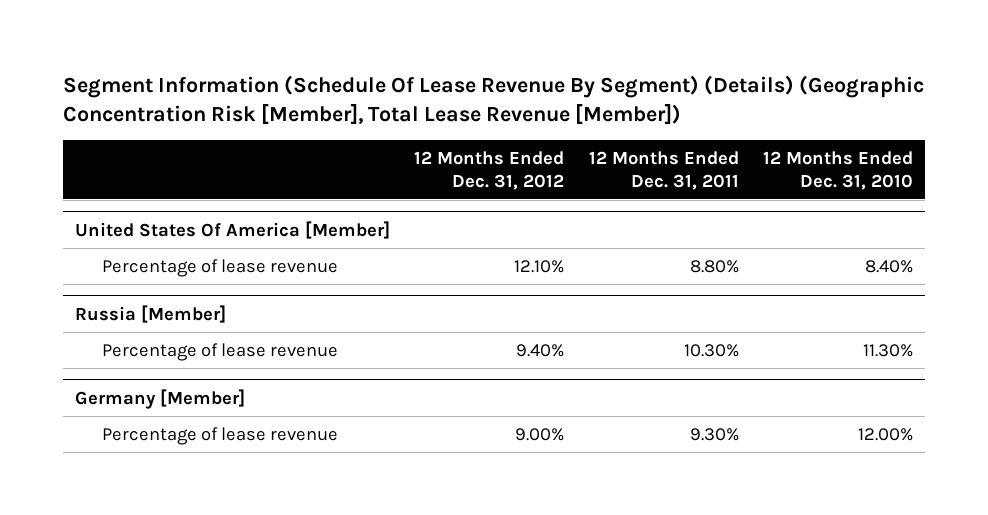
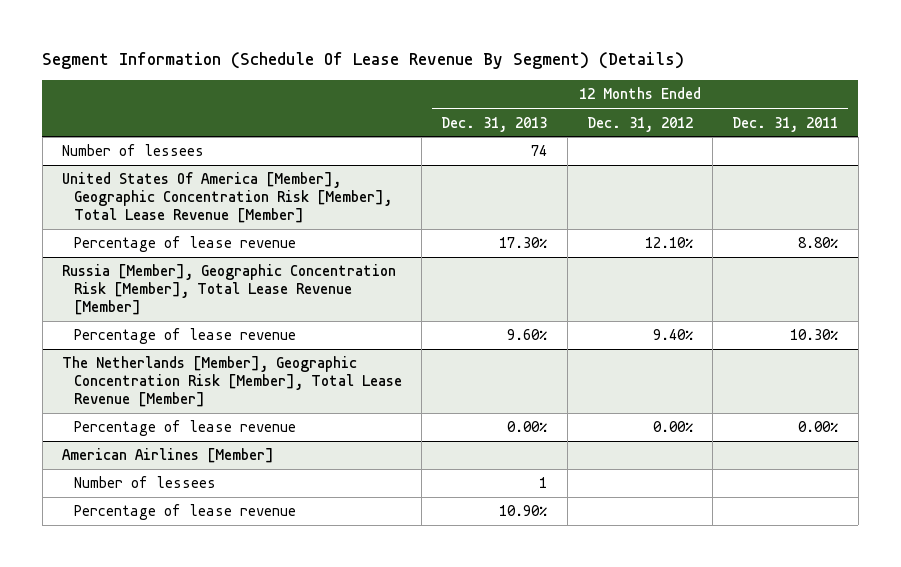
- Segment Information (Schedule Of Lease Revenue By Segment) (Details) (Geographic Concentration Risk [Member], Total Lease Revenue [Member])
+ Segment Information (Schedule Of Lease Revenue By Segment) (Details)
- | 12 Months Ended Dec. 31, 2012 | 12 Months Ended Dec. 31, 2011 | 12 Months Ended Dec. 31, 2010
+ | 12 Months Ended Dec. 31, 2013 | 12 Months Ended Dec. 31, 2012 | 12 Months Ended Dec. 31, 2011
- United States Of America [Member]
+ Number of lessees | 74 | |
+ United States Of America [Member], Geographic Concentration Risk [Member], Total Lease Revenue [Member]
- Russia [Member]
+ Russia [Member], Geographic Concentration Risk [Member], Total Lease Revenue [Member]
- Germany [Member]
- Percentage of lease revenue | 9.00% | 9.30% | 12.00%
+ The Netherlands [Member], Geographic Concentration Risk [Member], Total Lease Revenue [Member]
+ Percentage of lease revenue | 0.00% | 0.00% | 0.00%
+ American Airlines [Member]
+ Number of lessees | 1 | |
+ Percentage of lease revenue | 10.90% | |

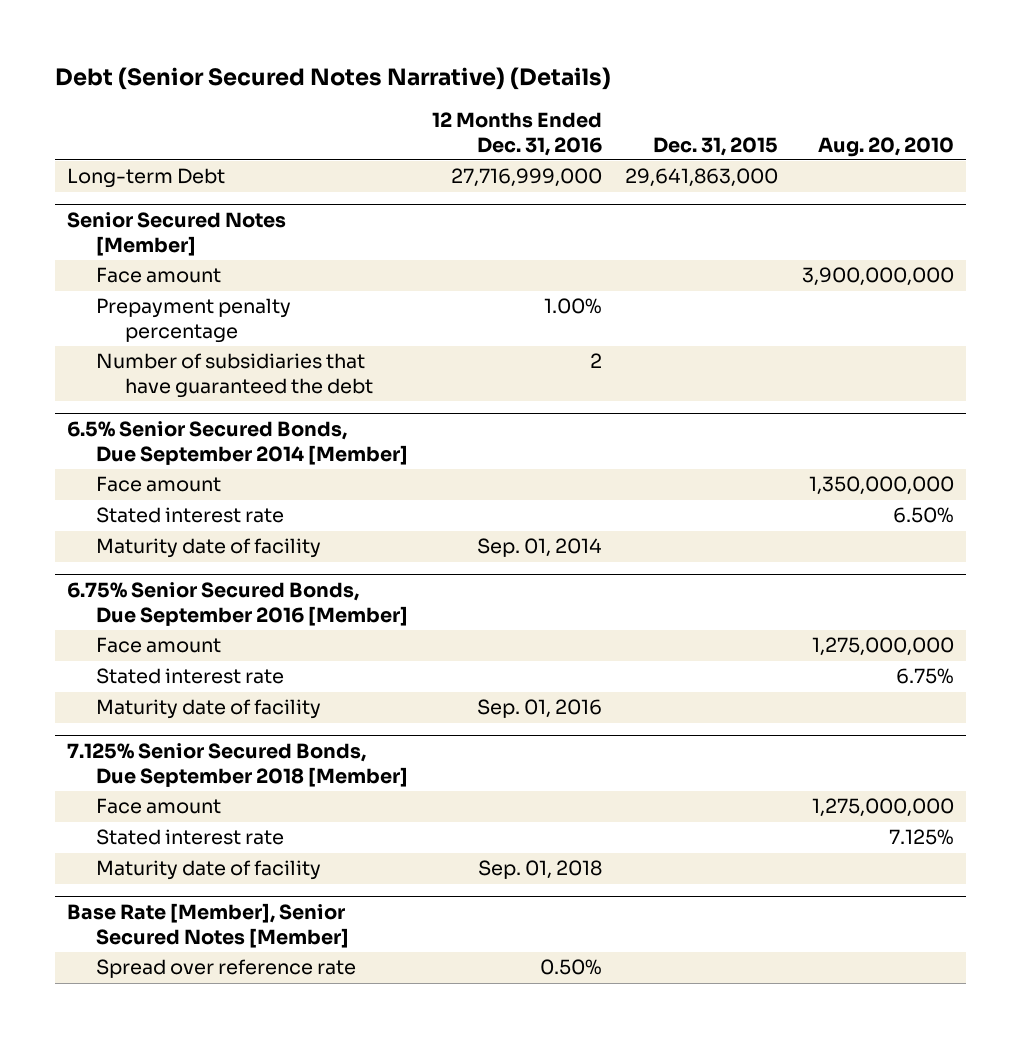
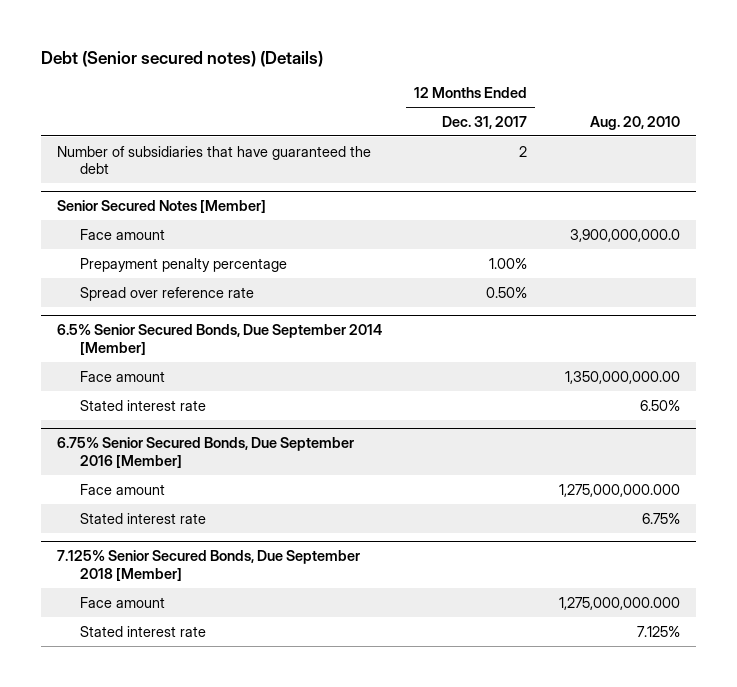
- Debt (Senior Secured Notes Narrative) (Details)
+ Debt (Senior secured notes) (Details)
- | 12 Months Ended Dec. 31, 2016 | Dec. 31, 2015 | Aug. 20, 2010
+ | 12 Months Ended Dec. 31, 2017 | Aug. 20, 2010
- Long-term Debt | 27,716,999,000 | 29,641,863,000 |
+ Number of subsidiaries that have guaranteed the debt | 2 |
@ Senior Secured Notes [Member]
- Face amount | | | 3,900,000,000
+ Face amount | | 3,900,000,000.0
- Number of subsidiaries that have guaranteed the debt | 2 | |
+ Spread over reference rate | 0.50% |
@ 6.5% Senior Secured Bonds, Due September 2014 [Member]
- Face amount | | | 1,350,000,000
+ Face amount | | 1,350,000,000.00
- Maturity date of facility | Sep. 01, 2014 | |
@ 6.75% Senior Secured Bonds, Due September 2016 [Member]
- Face amount | | | 1,275,000,000
+ Face amount | | 1,275,000,000.000
- Maturity date of facility | Sep. 01, 2016 | |
@ 7.125% Senior Secured Bonds, Due September 2018 [Member]
- Face amount | | | 1,275,000,000
+ Face amount | | 1,275,000,000.000
- Maturity date of facility | Sep. 01, 2018 | |
- Base Rate [Member], Senior Secured Notes [Member]
- Spread over reference rate | 0.50% | |

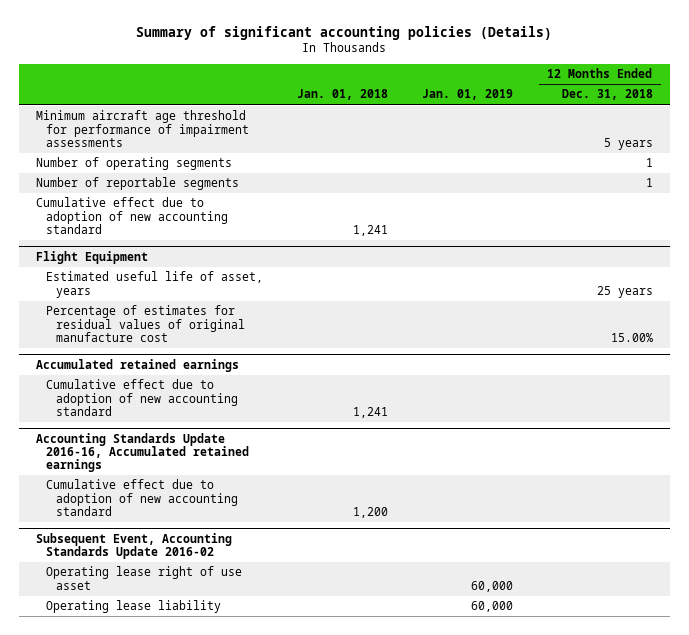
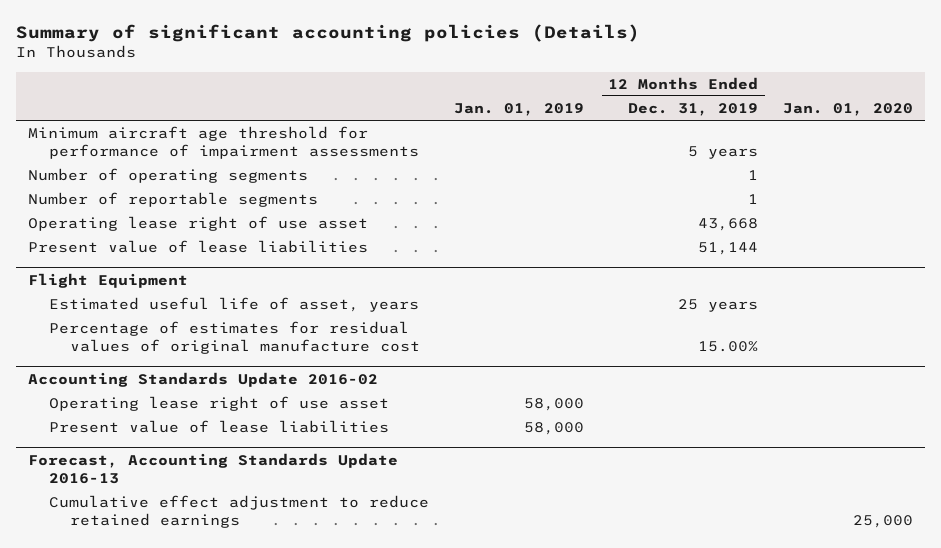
- | Jan. 01, 2018 | Jan. 01, 2019 | 12 Months Ended Dec. 31, 2018
+ | Jan. 01, 2019 | 12 Months Ended Dec. 31, 2019 | Jan. 01, 2020
- Cumulative effect due to adoption of new accounting standard | 1,241 | |
+ Operating lease right of use asset | | 43,668 |
+ Present value of lease liabilities | | 51,144 |
- Accumulated retained earnings
- Cumulative effect due to adoption of new accounting standard | 1,241 | |
- Accounting Standards Update 2016-16, Accumulated retained earnings
- Cumulative effect due to adoption of new accounting standard | 1,200 | |
- Subsequent Event, Accounting Standards Update 2016-02
- Operating lease right of use asset | | 60,000 |
- Operating lease liability | | 60,000 |
+ Accounting Standards Update 2016-02
+ Operating lease right of use asset | 58,000 | |
+ Present value of lease liabilities | 58,000 | |
+ Forecast, Accounting Standards Update 2016-13
+ Cumulative effect adjustment to reduce retained earnings | | | 25,000

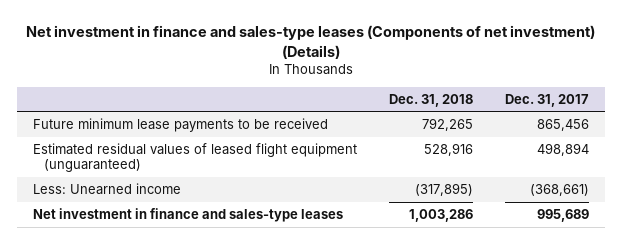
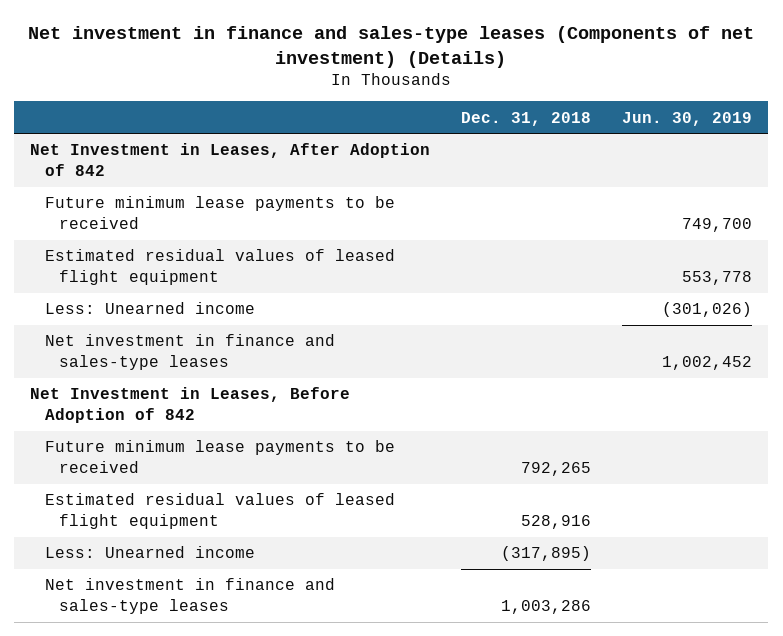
- | Dec. 31, 2018 | Dec. 31, 2017
+ | Dec. 31, 2018 | Jun. 30, 2019
+ Net Investment in Leases, After Adoption of 842
+ Future minimum lease payments to be received | | 749,700
+ Estimated residual values of leased flight equipment | | 553,778
+ Less: Unearned income | | (301,026)
+ Net investment in finance and sales-type leases | | 1,002,452
+ Net Investment in Leases, Before Adoption of 842
- Estimated residual values of leased flight equipment (unguaranteed) | 528,916 | 498,894
+ Estimated residual values of leased flight equipment | 528,916 |

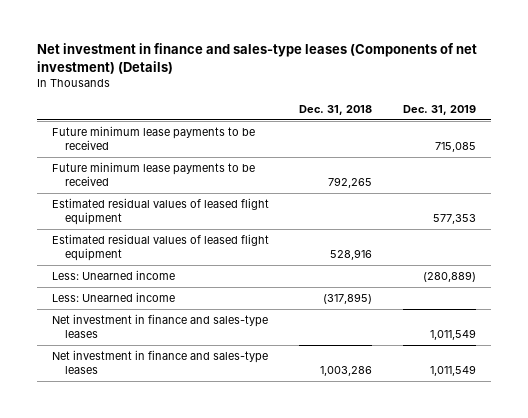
- | Dec. 31, 2018 | Jun. 30, 2019
+ | Dec. 31, 2018 | Dec. 31, 2019
- Net Investment in Leases, After Adoption of 842
- Net Investment in Leases, Before Adoption of 842
moved down: Estimated residual values of leased flight equipment | | 577,353
moved down: Less: Unearned income | | (280,889)
moved down: Net investment in finance and sales-type leases | | 1,011,549

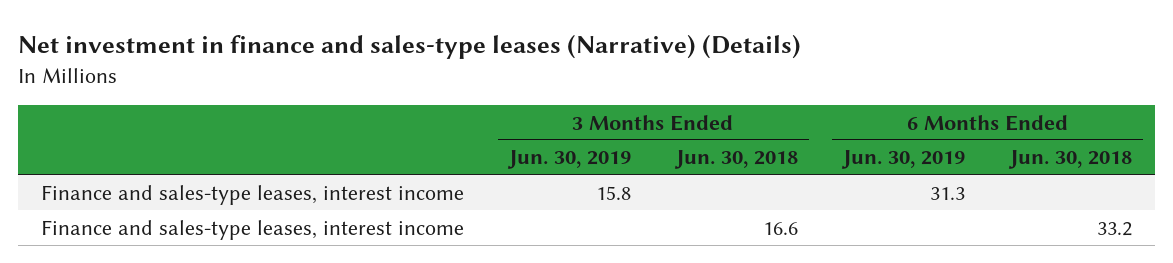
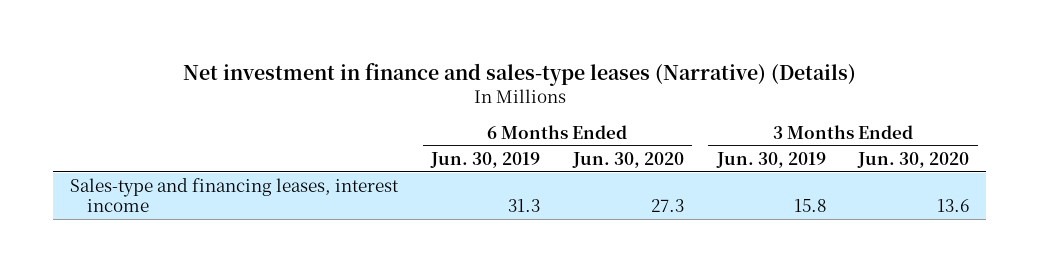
- | 3 Months Ended Jun. 30, 2019 | 3 Months Ended Jun. 30, 2018 | 6 Months Ended Jun. 30, 2019 | 6 Months Ended Jun. 30, 2018
+ | 6 Months Ended Jun. 30, 2019 | 6 Months Ended Jun. 30, 2020 | 3 Months Ended Jun. 30, 2019 | 3 Months Ended Jun. 30, 2020
- Finance and sales-type leases, interest income | 15.8 | | 31.3 |
- Finance and sales-type leases, interest income | | 16.6 | | 33.2
+ Sales-type and financing leases, interest income | 31.3 | 27.3 | 15.8 | 13.6

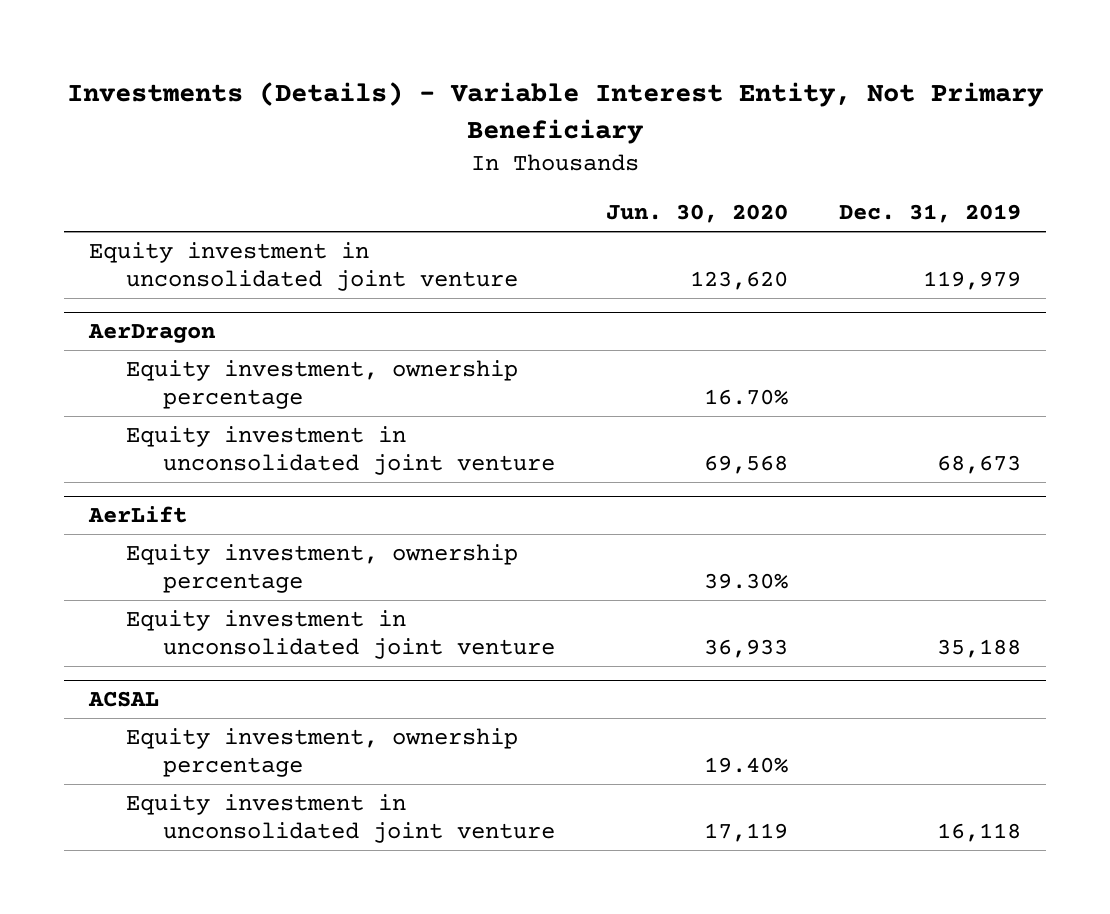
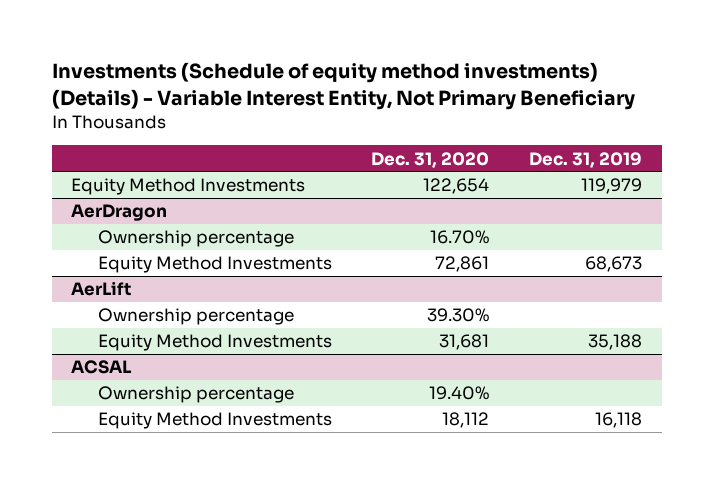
- Investments (Details) - Variable Interest Entity, Not Primary Beneficiary
+ Investments (Schedule of equity method investments) (Details) - Variable Interest Entity, Not Primary Beneficiary
- | Jun. 30, 2020 | Dec. 31, 2019
+ | Dec. 31, 2020 | Dec. 31, 2019
- Equity investment in unconsolidated joint venture | 123,620 | 119,979
+ Equity Method Investments | 122,654 | 119,979
@ AerDragon
- Equity investment, ownership percentage | 16.70% |
- Equity investment in unconsolidated joint venture | 69,568 | 68,673
+ Ownership percentage | 16.70% |
+ Equity Method Investments | 72,861 | 68,673
@ AerLift
- Equity investment, ownership percentage | 39.30% |
- Equity investment in unconsolidated joint venture | 36,933 | 35,188
+ Ownership percentage | 39.30% |
+ Equity Method Investments | 31,681 | 35,188
@ ACSAL
- Equity investment, ownership percentage | 19.40% |
- Equity investment in unconsolidated joint venture | 17,119 | 16,118
+ Ownership percentage | 19.40% |
+ Equity Method Investments | 18,112 | 16,118

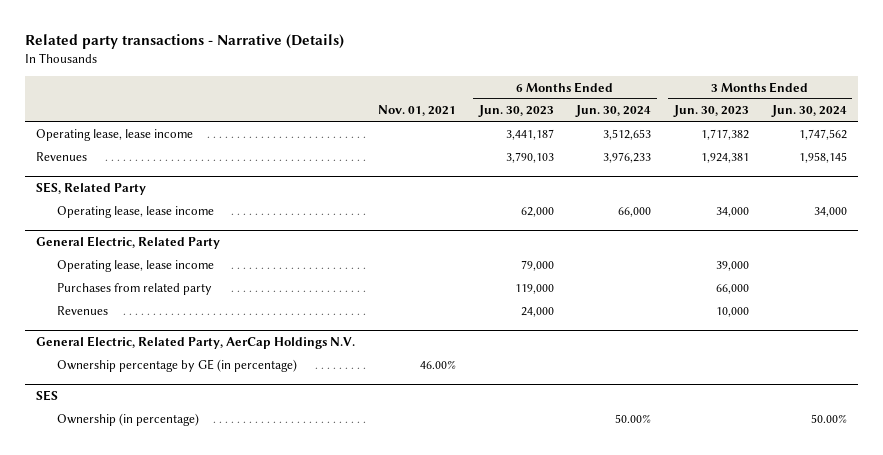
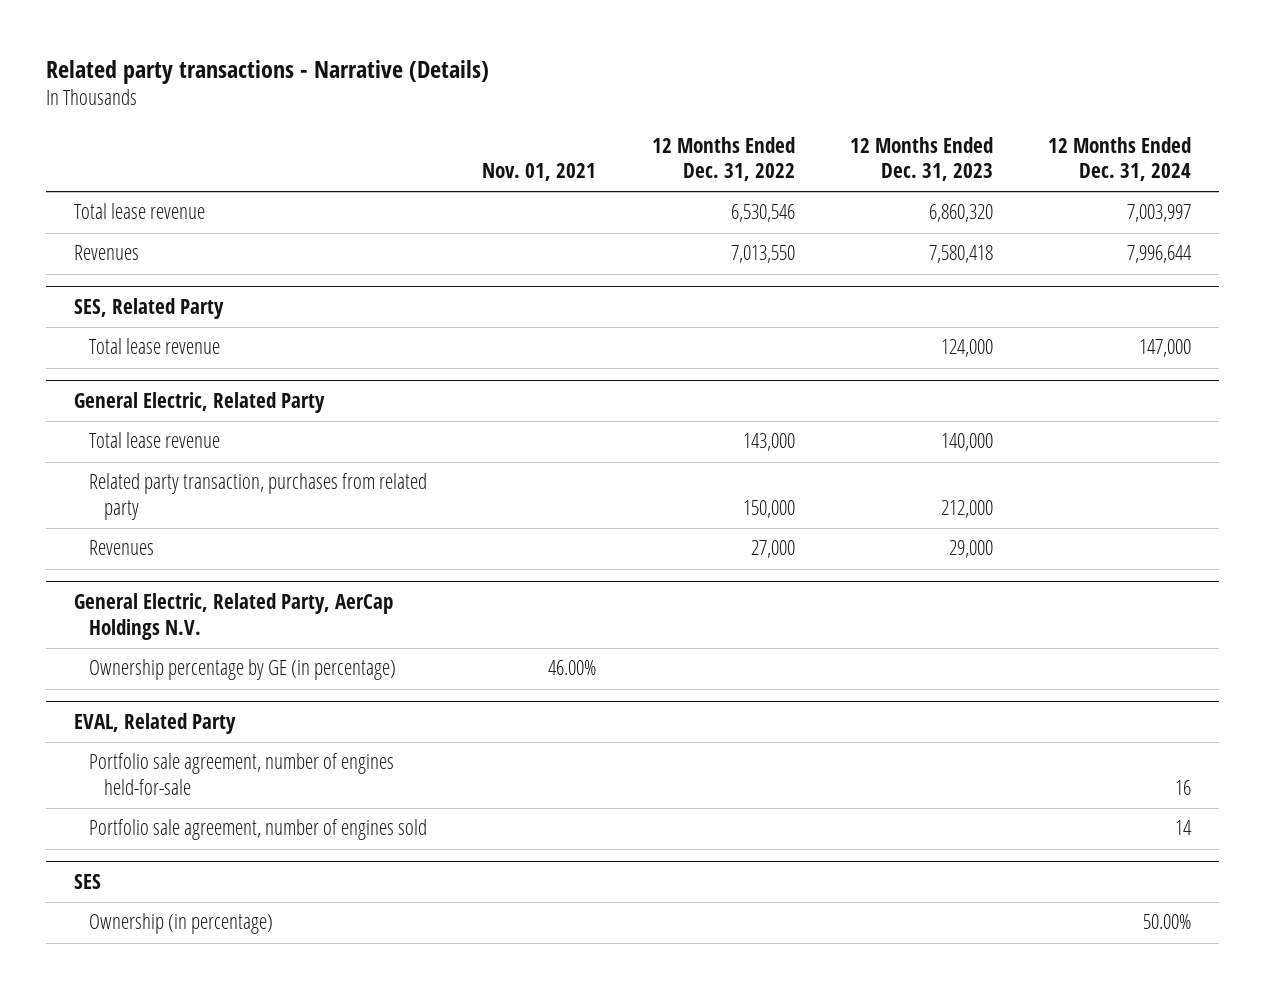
- | Nov. 01, 2021 | 6 Months Ended Jun. 30, 2023 | 6 Months Ended Jun. 30, 2024 | 3 Months Ended Jun. 30, 2023 | 3 Months Ended Jun. 30, 2024
+ | Nov. 01, 2021 | 12 Months Ended Dec. 31, 2022 | 12 Months Ended Dec. 31, 2023 | 12 Months Ended Dec. 31, 2024
- Operating lease, lease income | | 3,441,187 | 3,512,653 | 1,717,382 | 1,747,562
+ Total lease revenue | | 6,530,546 | 6,860,320 | 7,003,997
@ SES, Related Party
- Operating lease, lease income | | 62,000 | 66,000 | 34,000 | 34,000
+ Total lease revenue | | | 124,000 | 147,000
@ General Electric, Related Party
- Operating lease, lease income | | 79,000 | | 39,000 |
- Purchases from related party | | 119,000 | | 66,000 |
+ Total lease revenue | | 143,000 | 140,000 |
+ Related party transaction, purchases from related party | | 150,000 | 212,000 |
+ EVAL, Related Party
+ Portfolio sale agreement, number of engines held-for-sale | | | | 16
+ Portfolio sale agreement, number of engines sold | | | | 14

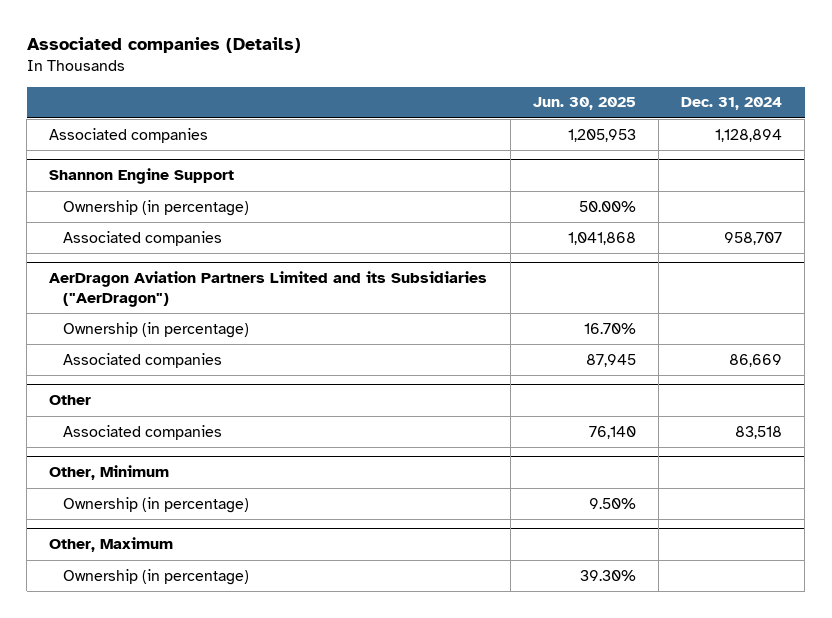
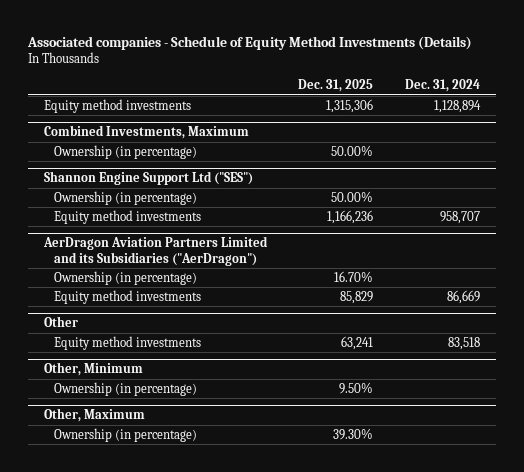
- Associated companies (Details)
+ Associated companies - Schedule of Equity Method Investments (Details)
- | Jun. 30, 2025 | Dec. 31, 2024
+ | Dec. 31, 2025 | Dec. 31, 2024
- Associated companies | 1,205,953 | 1,128,894
- Shannon Engine Support
+ Equity method investments | 1,315,306 | 1,128,894
+ Combined Investments, Maximum
+ Ownership (in percentage) | 50.00% |
+ Shannon Engine Support Ltd ("SES")
- Associated companies | 1,041,868 | 958,707
+ Equity method investments | 1,166,236 | 958,707
@ AerDragon Aviation Partners Limited and its Subsidiaries ("AerDragon")
- Associated companies | 87,945 | 86,669
+ Equity method investments | 85,829 | 86,669
@ Other
- Associated companies | 76,140 | 83,518
+ Equity method investments | 63,241 | 83,518

